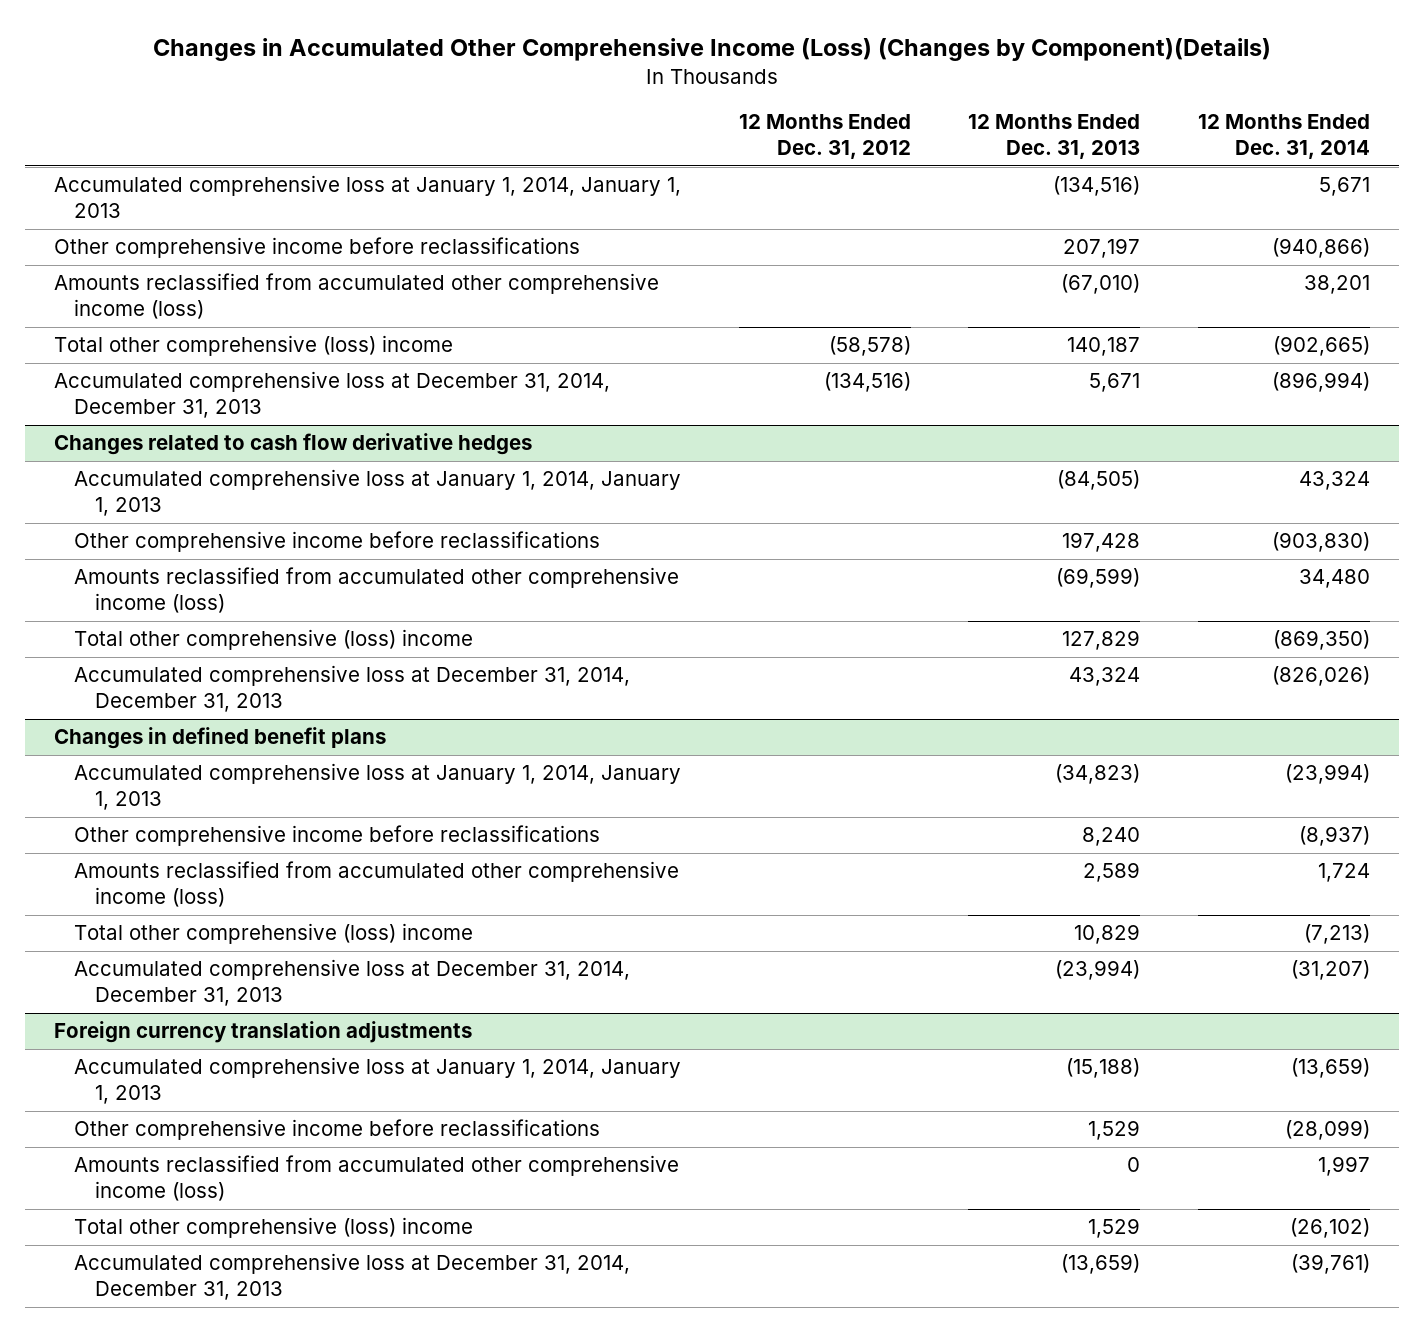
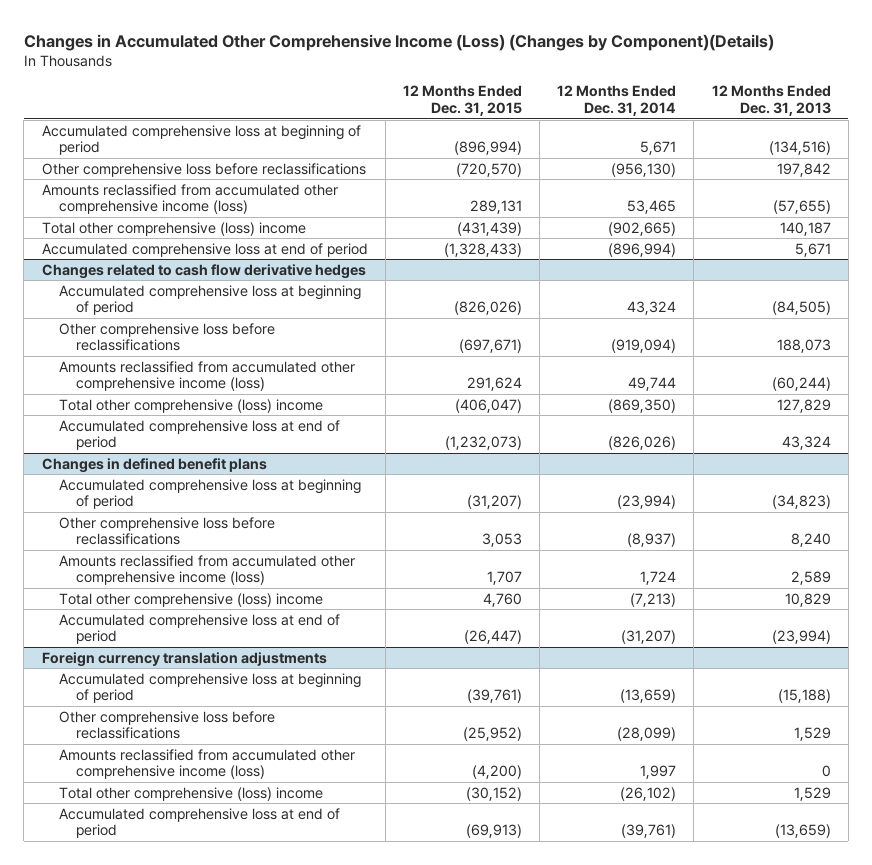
- | 12 Months Ended Dec. 31, 2012 | 12 Months Ended Dec. 31, 2013 | 12 Months Ended Dec. 31, 2014
+ | 12 Months Ended Dec. 31, 2015 | 12 Months Ended Dec. 31, 2014 | 12 Months Ended Dec. 31, 2013
- Accumulated comprehensive loss at January 1, 2014, January 1, 2013 | | (134,516) | 5,671
- Other comprehensive income before reclassifications | | 207,197 | (940,866)
- Amounts reclassified from accumulated other comprehensive income (loss) | | (67,010) | 38,201
+ Accumulated comprehensive loss at beginning of period | (896,994) | 5,671 | (134,516)
+ Other comprehensive loss before reclassifications | (720,570) | (956,130) | 197,842
+ Amounts reclassified from accumulated other comprehensive income (loss) | 289,131 | 53,465 | (57,655)
- Accumulated comprehensive loss at December 31, 2014, December 31, 2013 | (134,516) | 5,671 | (896,994)
+ Accumulated comprehensive loss at end of period | (1,328,433) | (896,994) | 5,671
@ Changes related to cash flow derivative hedges
- Accumulated comprehensive loss at January 1, 2014, January 1, 2013 | | (84,505) | 43,324
- Other comprehensive income before reclassifications | | 197,428 | (903,830)
- Amounts reclassified from accumulated other comprehensive income (loss) | | (69,599) | 34,480
+ Accumulated comprehensive loss at beginning of period | (826,026) | 43,324 | (84,505)
+ Other comprehensive loss before reclassifications | (697,671) | (919,094) | 188,073
+ Amounts reclassified from accumulated other comprehensive income (loss) | 291,624 | 49,744 | (60,244)
- Accumulated comprehensive loss at December 31, 2014, December 31, 2013 | | 43,324 | (826,026)
+ Accumulated comprehensive loss at end of period | (1,232,073) | (826,026) | 43,324
@ Changes in defined benefit plans
- Accumulated comprehensive loss at January 1, 2014, January 1, 2013 | | (34,823) | (23,994)
- Other comprehensive income before reclassifications | | 8,240 | (8,937)
+ Accumulated comprehensive loss at beginning of period | (31,207) | (23,994) | (34,823)
+ Other comprehensive loss before reclassifications | 3,053 | (8,937) | 8,240
- Accumulated comprehensive loss at December 31, 2014, December 31, 2013 | | (23,994) | (31,207)
+ Accumulated comprehensive loss at end of period | (26,447) | (31,207) | (23,994)
@ Foreign currency translation adjustments
- Accumulated comprehensive loss at January 1, 2014, January 1, 2013 | | (15,188) | (13,659)
- Other comprehensive income before reclassifications | | 1,529 | (28,099)
+ Accumulated comprehensive loss at beginning of period | (39,761) | (13,659) | (15,188)
+ Other comprehensive loss before reclassifications | (25,952) | (28,099) | 1,529
- Accumulated comprehensive loss at December 31, 2014, December 31, 2013 | | (13,659) | (39,761)
+ Accumulated comprehensive loss at end of period | (69,913) | (39,761) | (13,659)

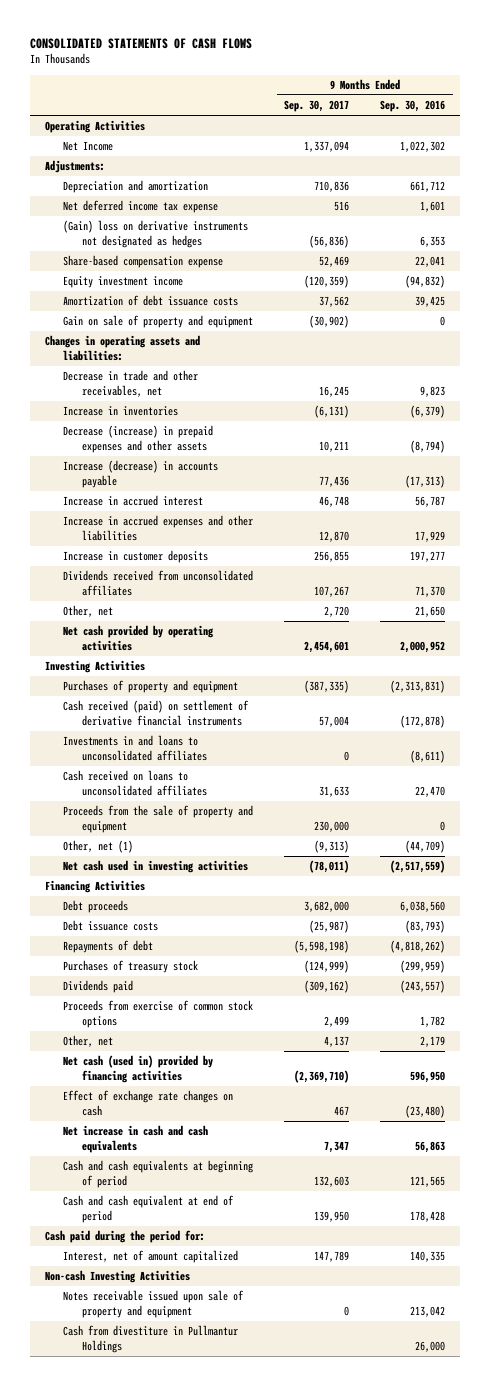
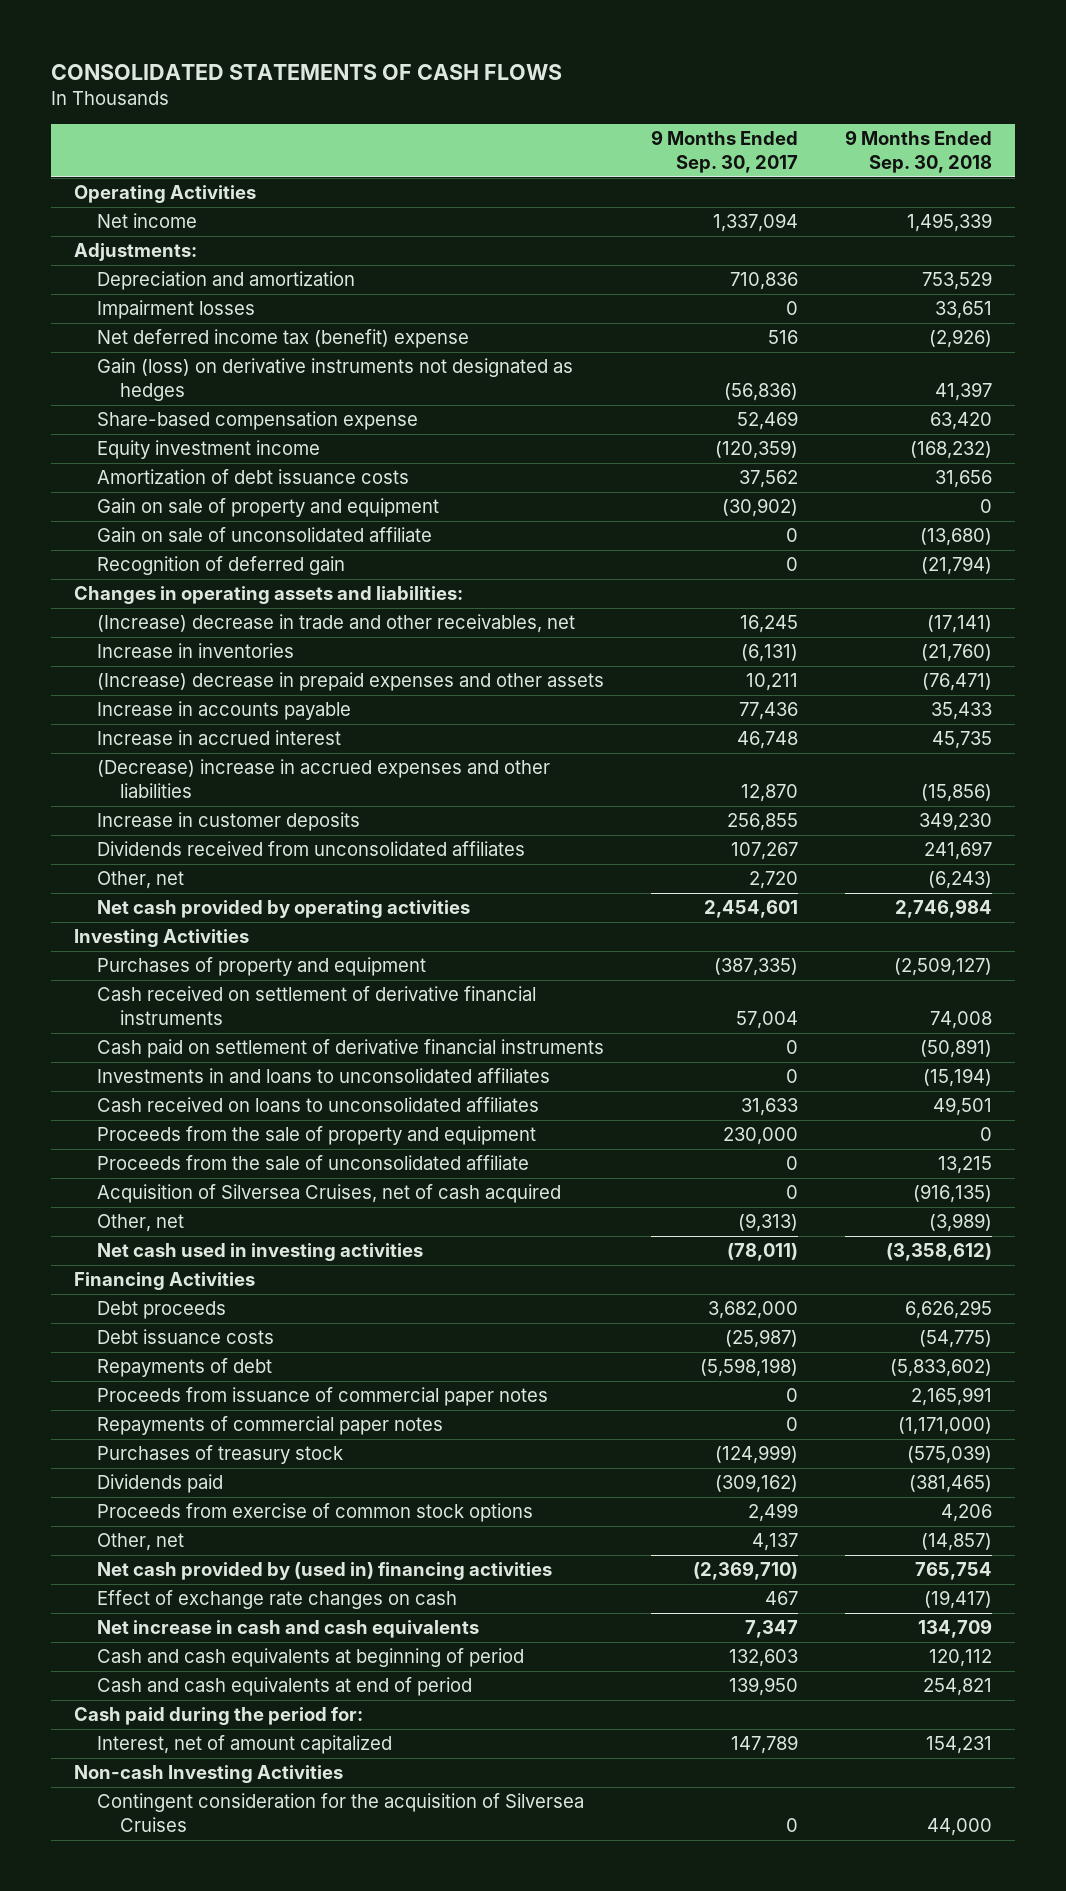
- | 9 Months Ended Sep. 30, 2017 | 9 Months Ended Sep. 30, 2016
+ | 9 Months Ended Sep. 30, 2017 | 9 Months Ended Sep. 30, 2018
- Net Income | 1,337,094 | 1,022,302
+ Net income | 1,337,094 | 1,495,339
- Net deferred income tax expense | 516 | 1,601
- (Gain) loss on derivative instruments not designated as hedges | (56,836) | 6,353
+ Impairment losses | 0 | 33,651
+ Net deferred income tax (benefit) expense | 516 | (2,926)
+ Gain (loss) on derivative instruments not designated as hedges | (56,836) | 41,397
+ Gain on sale of unconsolidated affiliate | 0 | (13,680)
+ Recognition of deferred gain | 0 | (21,794)
- Decrease in trade and other receivables, net | 16,245 | 9,823
+ (Increase) decrease in trade and other receivables, net | 16,245 | (17,141)
- Decrease (increase) in prepaid expenses and other assets | 10,211 | (8,794)
- Increase (decrease) in accounts payable | 77,436 | (17,313)
+ (Increase) decrease in prepaid expenses and other assets | 10,211 | (76,471)
+ Increase in accounts payable | 77,436 | 35,433
- Increase in accrued expenses and other liabilities | 12,870 | 17,929
+ (Decrease) increase in accrued expenses and other liabilities | 12,870 | (15,856)
- Cash received (paid) on settlement of derivative financial instruments | 57,004 | (172,878)
+ Cash received on settlement of derivative financial instruments | 57,004 | 74,008
+ Cash paid on settlement of derivative financial instruments | 0 | (50,891)
- Other, net (1) | (9,313) | (44,709)
+ Proceeds from the sale of unconsolidated affiliate | 0 | 13,215
+ Acquisition of Silversea Cruises, net of cash acquired | 0 | (916,135)
+ Other, net | (9,313) | (3,989)
+ Proceeds from issuance of commercial paper notes | 0 | 2,165,991
+ Repayments of commercial paper notes | 0 | (1,171,000)
- Net cash (used in) provided by financing activities | (2,369,710) | 596,950
+ Net cash provided by (used in) financing activities | (2,369,710) | 765,754
- Cash and cash equivalent at end of period | 139,950 | 178,428
+ Cash and cash equivalents at end of period | 139,950 | 254,821
- Notes receivable issued upon sale of property and equipment | 0 | 213,042
- Cash from divestiture in Pullmantur Holdings | | 26,000
+ Contingent consideration for the acquisition of Silversea Cruises | 0 | 44,000

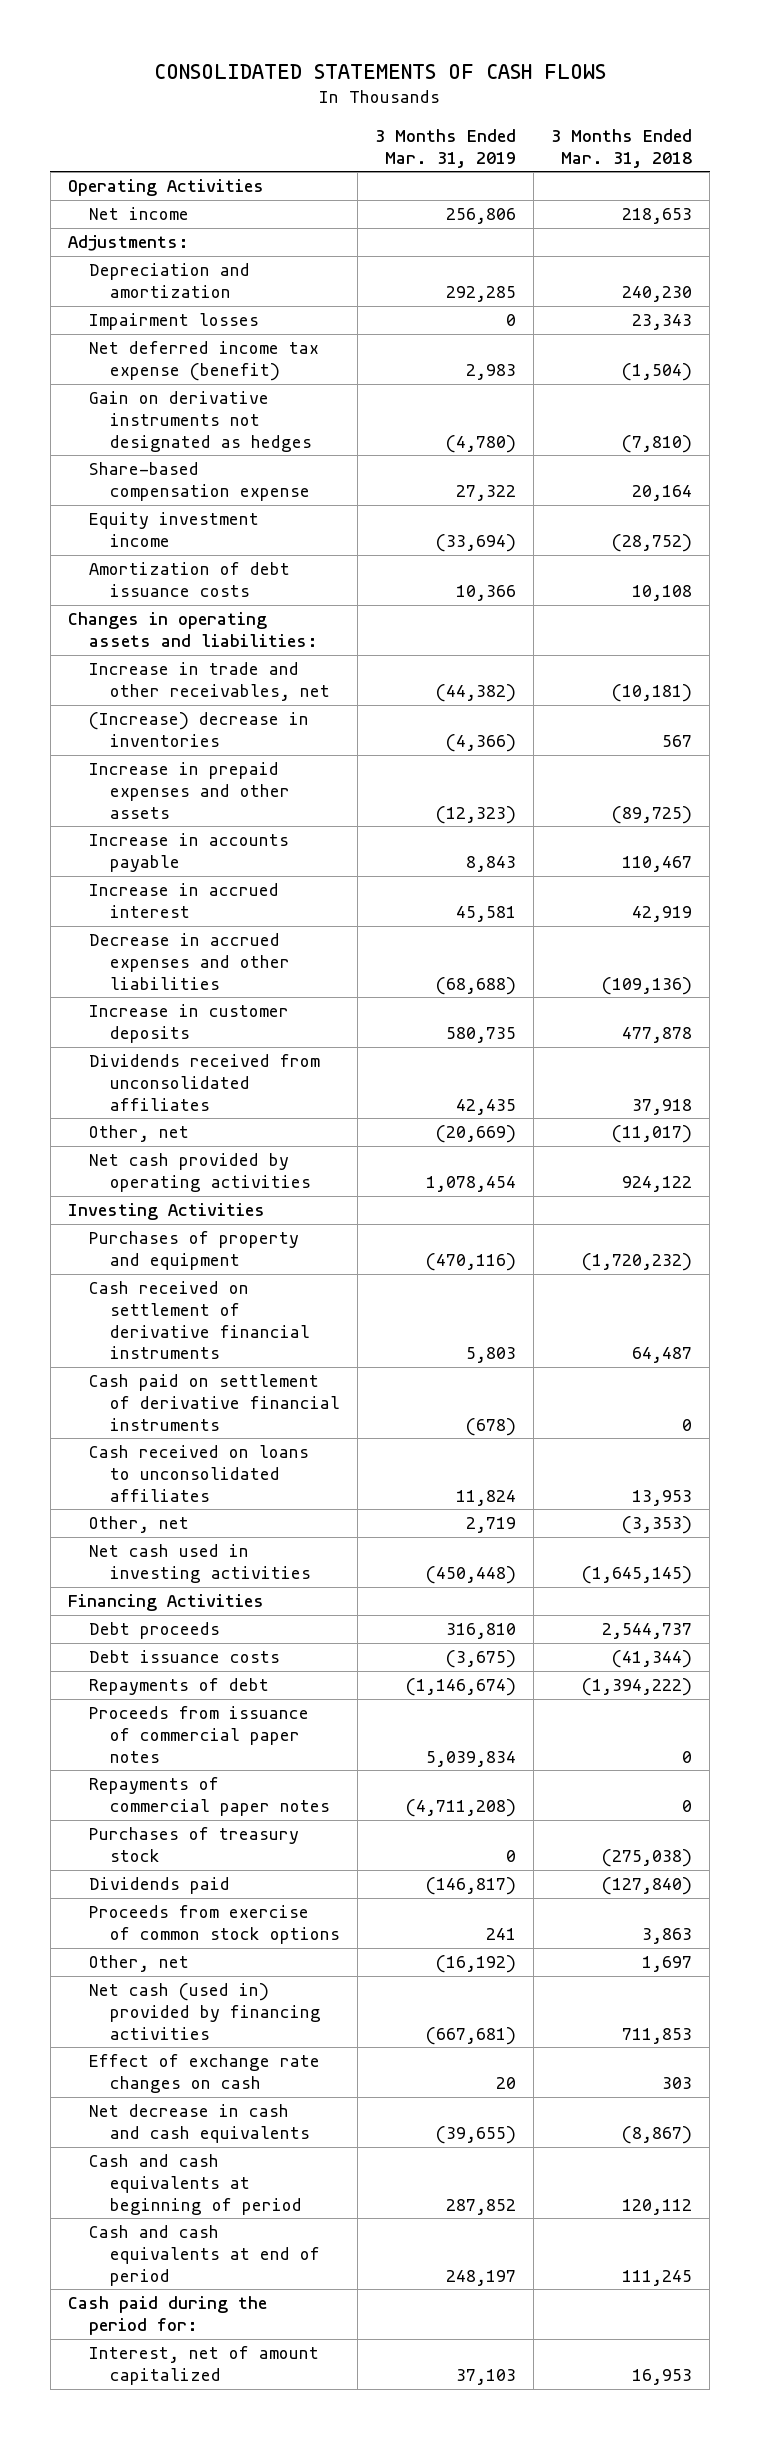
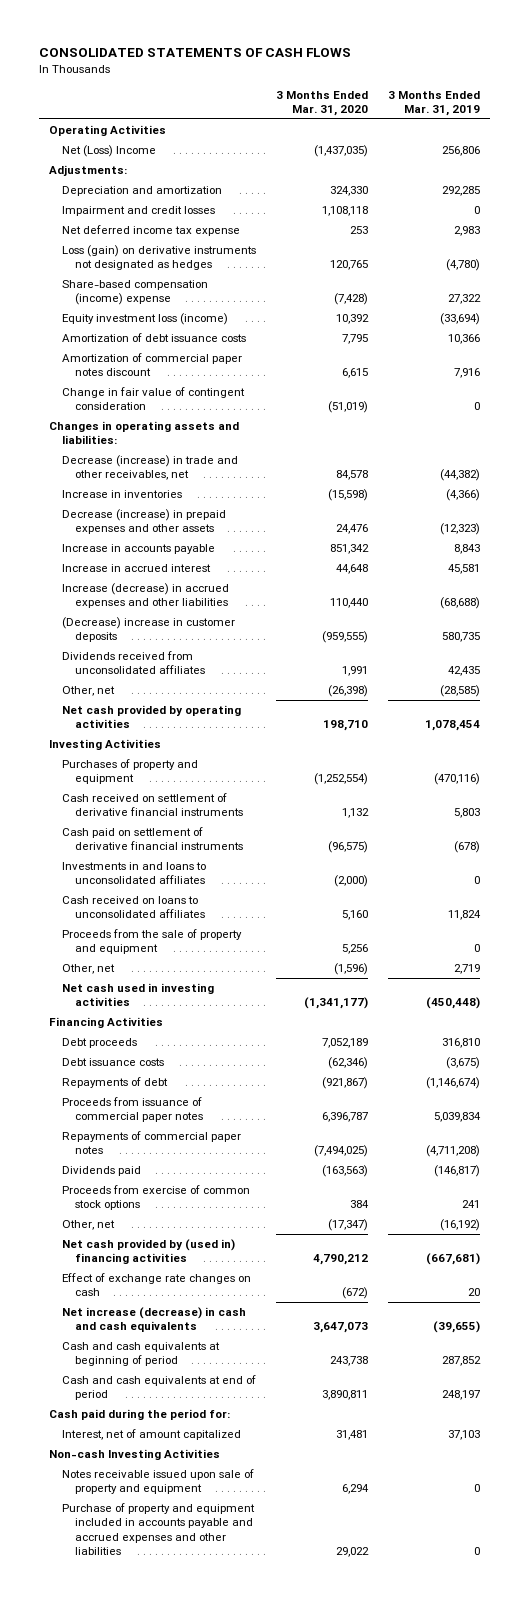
- | 3 Months Ended Mar. 31, 2019 | 3 Months Ended Mar. 31, 2018
+ | 3 Months Ended Mar. 31, 2020 | 3 Months Ended Mar. 31, 2019
- Net income | 256,806 | 218,653
+ Net (Loss) Income | (1,437,035) | 256,806
- Impairment losses | 0 | 23,343
- Net deferred income tax expense (benefit) | 2,983 | (1,504)
- Gain on derivative instruments not designated as hedges | (4,780) | (7,810)
- Share-based compensation expense | 27,322 | 20,164
- Equity investment income | (33,694) | (28,752)
+ Impairment and credit losses | 1,108,118 | 0
+ Net deferred income tax expense | 253 | 2,983
+ Loss (gain) on derivative instruments not designated as hedges | 120,765 | (4,780)
+ Share-based compensation (income) expense | (7,428) | 27,322
+ Equity investment loss (income) | 10,392 | (33,694)
+ Amortization of commercial paper notes discount | 6,615 | 7,916
+ Change in fair value of contingent consideration | (51,019) | 0
- Increase in trade and other receivables, net | (44,382) | (10,181)
- (Increase) decrease in inventories | (4,366) | 567
- Increase in prepaid expenses and other assets | (12,323) | (89,725)
+ Decrease (increase) in trade and other receivables, net | 84,578 | (44,382)
+ Increase in inventories | (15,598) | (4,366)
+ Decrease (increase) in prepaid expenses and other assets | 24,476 | (12,323)
- Decrease in accrued expenses and other liabilities | (68,688) | (109,136)
- Increase in customer deposits | 580,735 | 477,878
+ Increase (decrease) in accrued expenses and other liabilities | 110,440 | (68,688)
+ (Decrease) increase in customer deposits | (959,555) | 580,735
- Other, net | (20,669) | (11,017)
+ Other, net | (26,398) | (28,585)
+ Investments in and loans to unconsolidated affiliates | (2,000) | 0
+ Proceeds from the sale of property and equipment | 5,256 | 0
- Purchases of treasury stock | 0 | (275,038)
- Net cash (used in) provided by financing activities | (667,681) | 711,853
+ Net cash provided by (used in) financing activities | 4,790,212 | (667,681)
- Net decrease in cash and cash equivalents | (39,655) | (8,867)
+ Net increase (decrease) in cash and cash equivalents | 3,647,073 | (39,655)
+ Non-cash Investing Activities
+ Notes receivable issued upon sale of property and equipment | 6,294 | 0
+ Purchase of property and equipment included in accounts payable and accrued expenses and other liabilities | 29,022 | 0

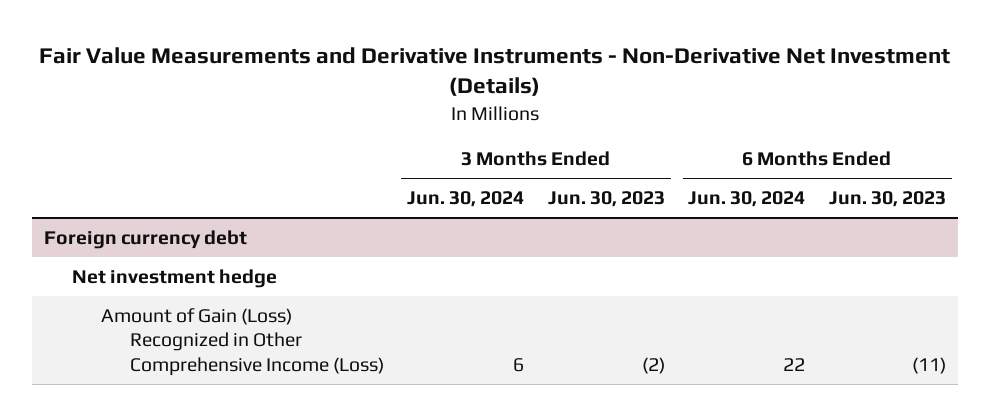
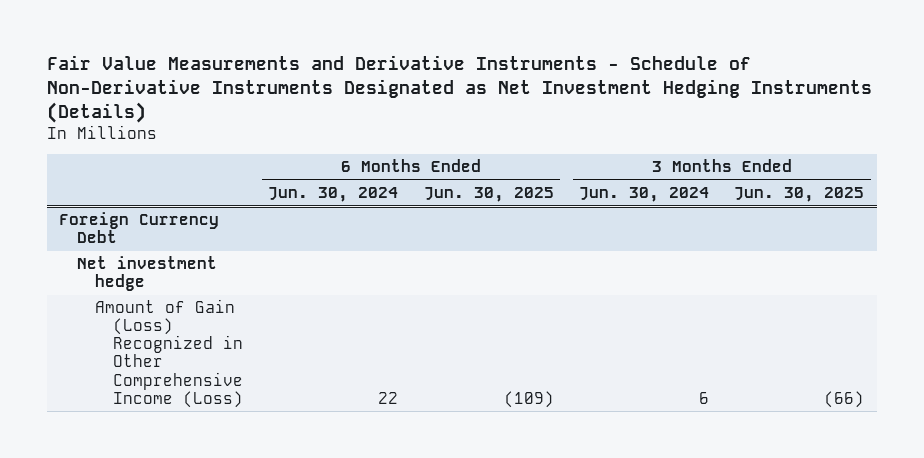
- Fair Value Measurements and Derivative Instruments - Non-Derivative Net Investment (Details)
+ Fair Value Measurements and Derivative Instruments - Schedule of Non-Derivative Instruments Designated as Net Investment Hedging Instruments (Details)
- | 3 Months Ended Jun. 30, 2024 | 3 Months Ended Jun. 30, 2023 | 6 Months Ended Jun. 30, 2024 | 6 Months Ended Jun. 30, 2023
+ | 6 Months Ended Jun. 30, 2024 | 6 Months Ended Jun. 30, 2025 | 3 Months Ended Jun. 30, 2024 | 3 Months Ended Jun. 30, 2025
- Foreign currency debt
+ Foreign Currency Debt

